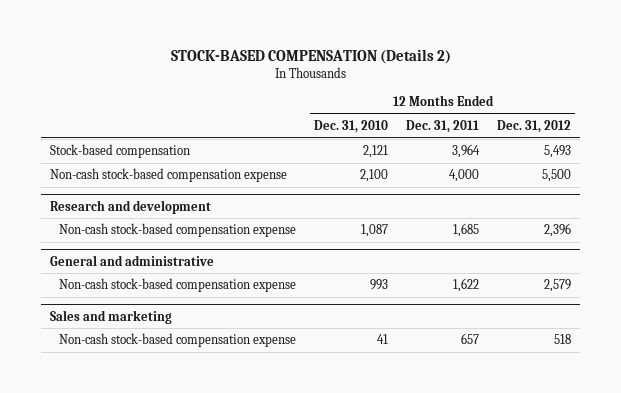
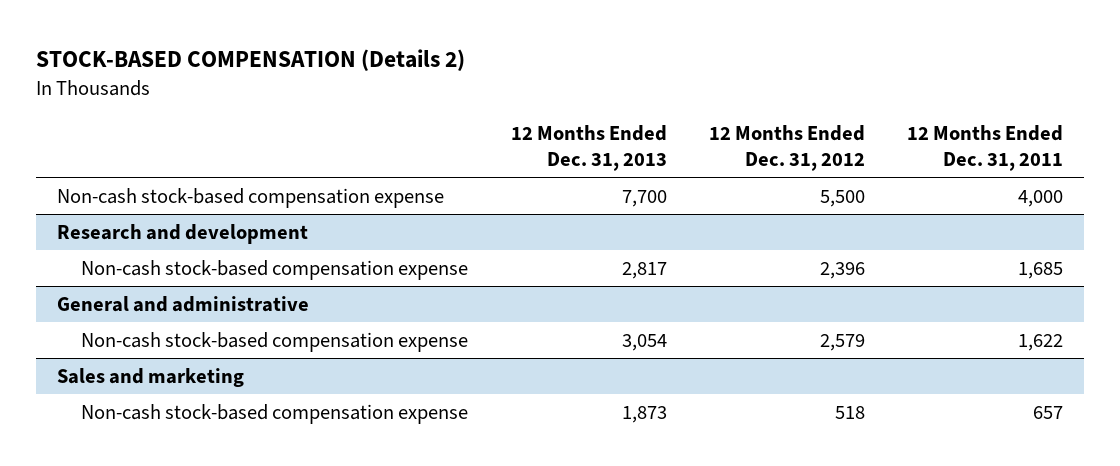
- | 12 Months Ended Dec. 31, 2010 | 12 Months Ended Dec. 31, 2011 | 12 Months Ended Dec. 31, 2012
+ | 12 Months Ended Dec. 31, 2013 | 12 Months Ended Dec. 31, 2012 | 12 Months Ended Dec. 31, 2011
- Stock-based compensation | 2,121 | 3,964 | 5,493

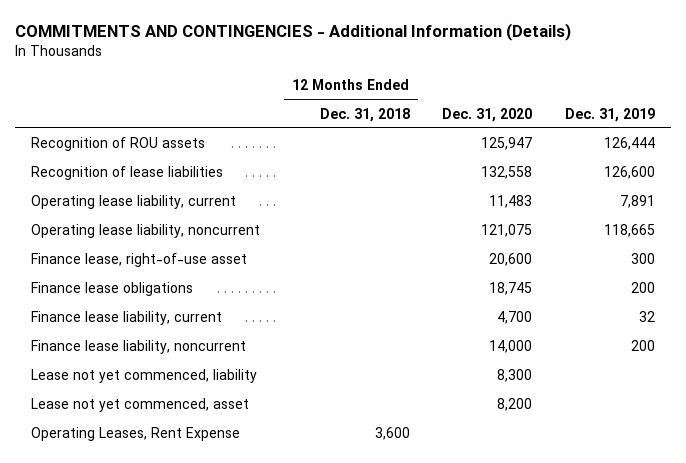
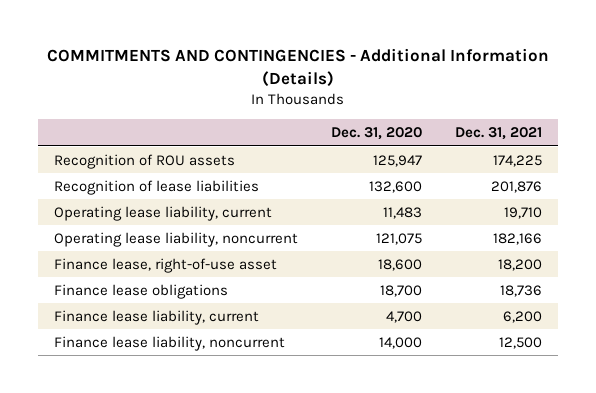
- | 12 Months Ended Dec. 31, 2018 | Dec. 31, 2020 | Dec. 31, 2019
+ | Dec. 31, 2020 | Dec. 31, 2021
- Recognition of lease liabilities | | 132,558 | 126,600
+ Recognition of lease liabilities | 132,600 | 201,876
- Finance lease, right-of-use asset | | 20,600 | 300
- Finance lease obligations | | 18,745 | 200
+ Finance lease, right-of-use asset | 18,600 | 18,200
+ Finance lease obligations | 18,700 | 18,736
- Lease not yet commenced, liability | | 8,300 |
- Lease not yet commenced, asset | | 8,200 |
- Operating Leases, Rent Expense | 3,600 | |

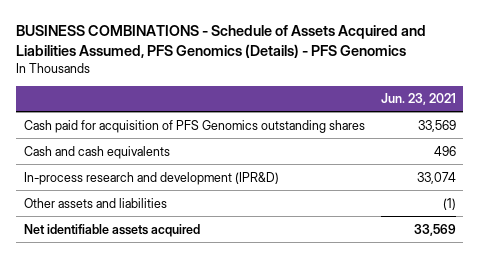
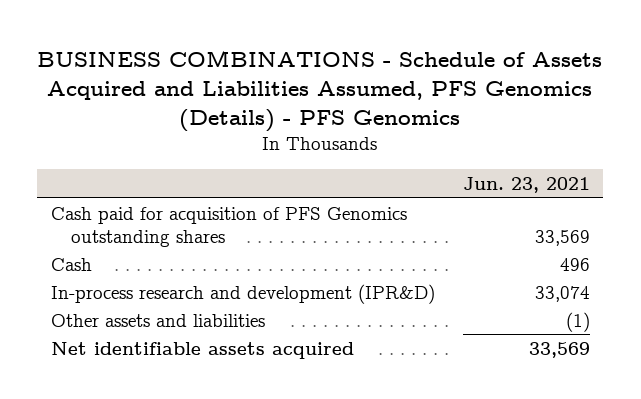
- Cash and cash equivalents | 496
+ Cash | 496

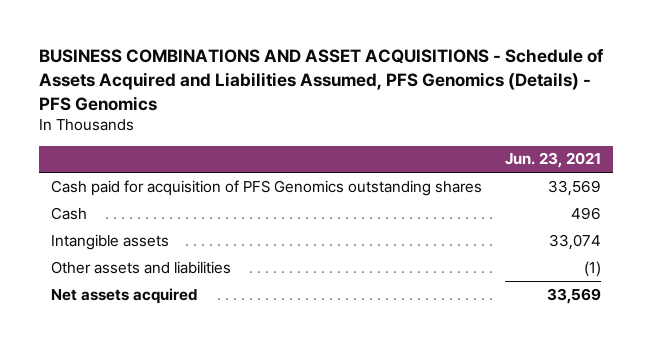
- BUSINESS COMBINATIONS - Schedule of Assets Acquired and Liabilities Assumed, PFS Genomics (Details) - PFS Genomics
+ BUSINESS COMBINATIONS AND ASSET ACQUISITIONS - Schedule of Assets Acquired and Liabilities Assumed, PFS Genomics (Details) - PFS Genomics
- In-process research and development (IPR&D) | 33,074
+ Intangible assets | 33,074
- Net identifiable assets acquired | 33,569
+ Net assets acquired | 33,569

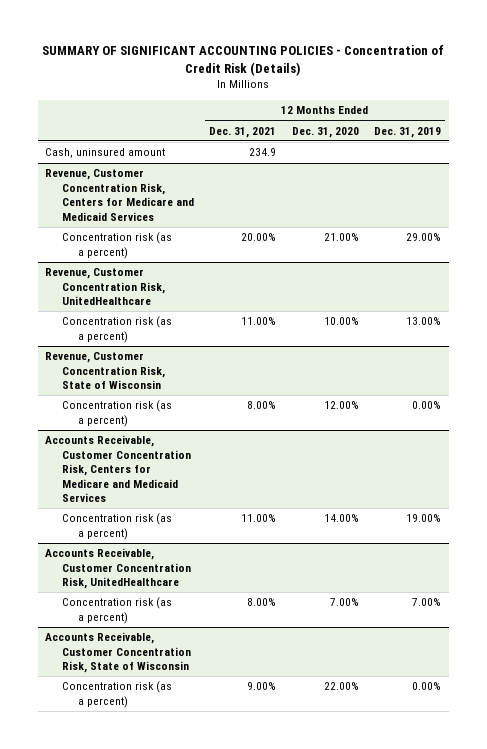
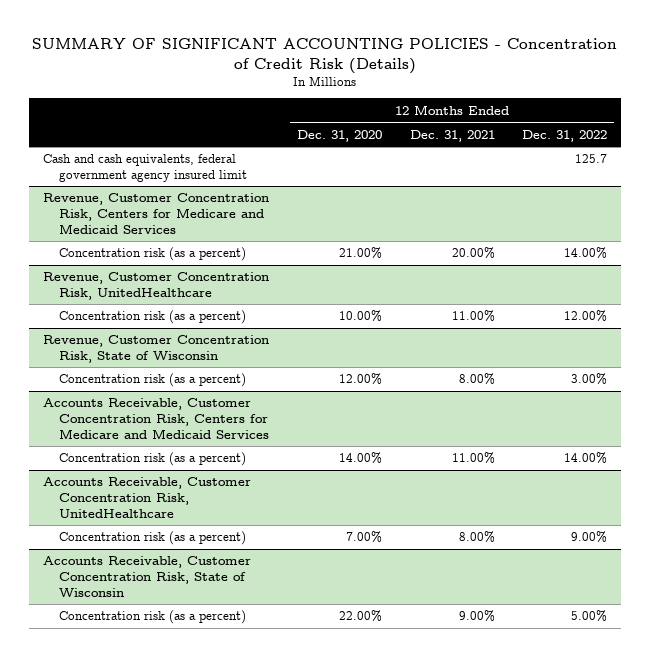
- | 12 Months Ended Dec. 31, 2021 | 12 Months Ended Dec. 31, 2020 | 12 Months Ended Dec. 31, 2019
+ | 12 Months Ended Dec. 31, 2020 | 12 Months Ended Dec. 31, 2021 | 12 Months Ended Dec. 31, 2022
- Cash, uninsured amount | 234.9 | |
+ Cash and cash equivalents, federal government agency insured limit | | | 125.7

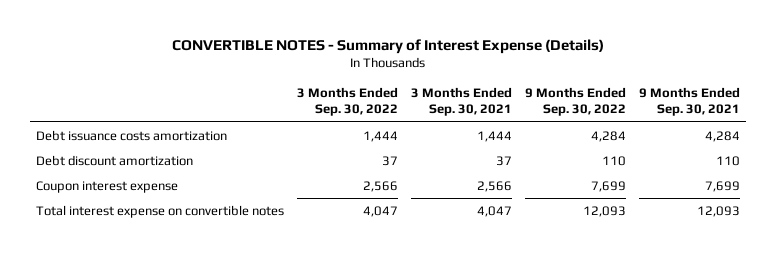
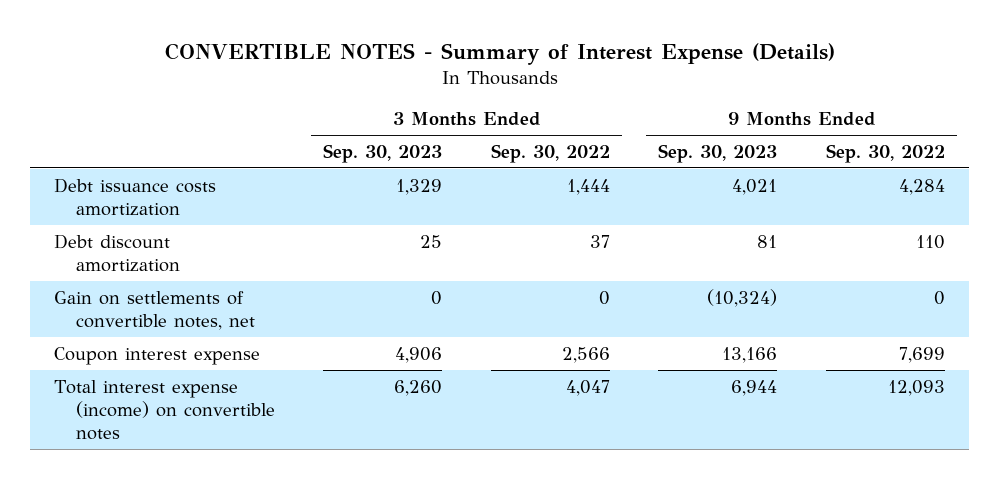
- | 3 Months Ended Sep. 30, 2022 | 3 Months Ended Sep. 30, 2021 | 9 Months Ended Sep. 30, 2022 | 9 Months Ended Sep. 30, 2021
+ | 3 Months Ended Sep. 30, 2023 | 3 Months Ended Sep. 30, 2022 | 9 Months Ended Sep. 30, 2023 | 9 Months Ended Sep. 30, 2022
+ Gain on settlements of convertible notes, net | 0 | 0 | (10,324) | 0
- Total interest expense on convertible notes | 4,047 | 4,047 | 12,093 | 12,093
+ Total interest expense (income) on convertible notes | 6,260 | 4,047 | 6,944 | 12,093

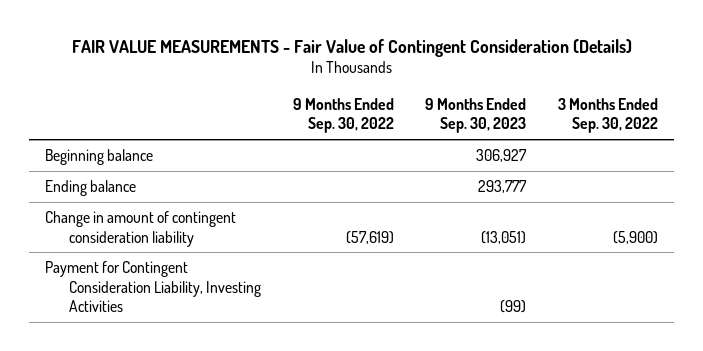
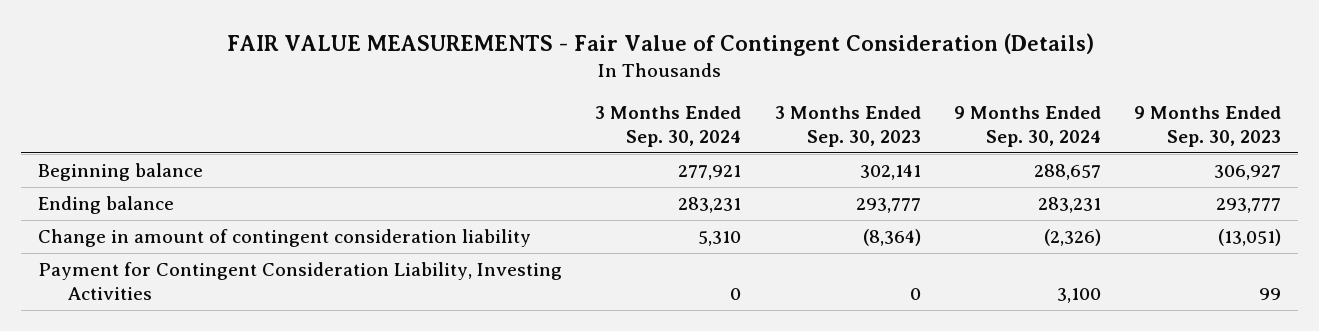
- | 9 Months Ended Sep. 30, 2022 | 9 Months Ended Sep. 30, 2023 | 3 Months Ended Sep. 30, 2022
+ | 3 Months Ended Sep. 30, 2024 | 3 Months Ended Sep. 30, 2023 | 9 Months Ended Sep. 30, 2024 | 9 Months Ended Sep. 30, 2023
- Payment for Contingent Consideration Liability, Investing Activities | | (99) |
+ Payment for Contingent Consideration Liability, Investing Activities | 0 | 0 | 3,100 | 99

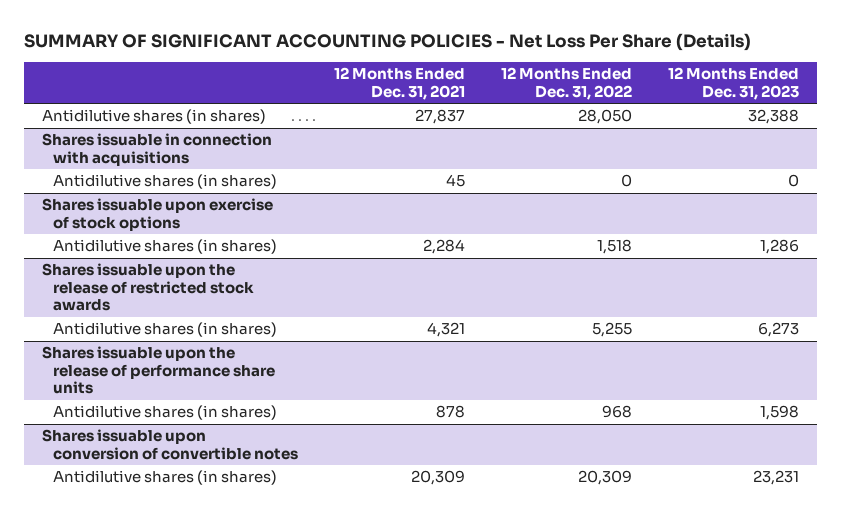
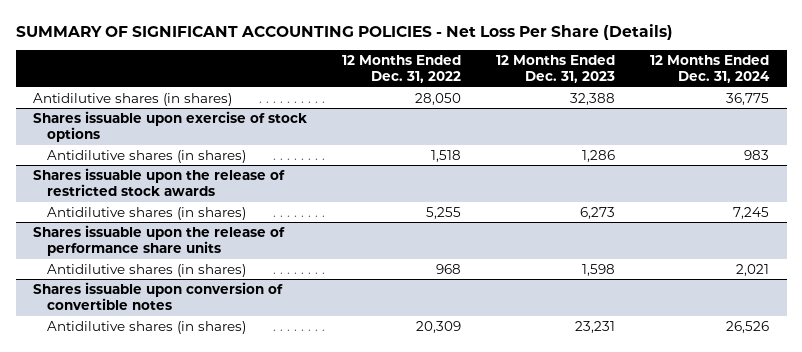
- | 12 Months Ended Dec. 31, 2021 | 12 Months Ended Dec. 31, 2022 | 12 Months Ended Dec. 31, 2023
+ | 12 Months Ended Dec. 31, 2022 | 12 Months Ended Dec. 31, 2023 | 12 Months Ended Dec. 31, 2024
- Shares issuable in connection with acquisitions
- Antidilutive shares (in shares) | 45 | 0 | 0

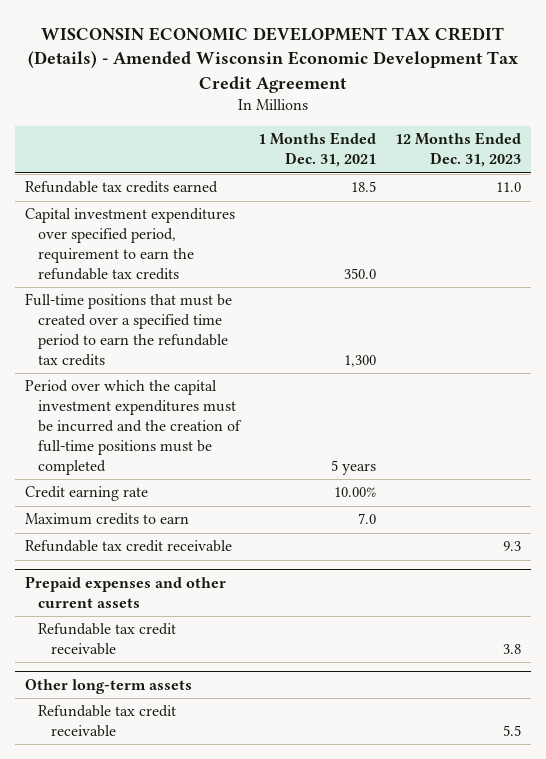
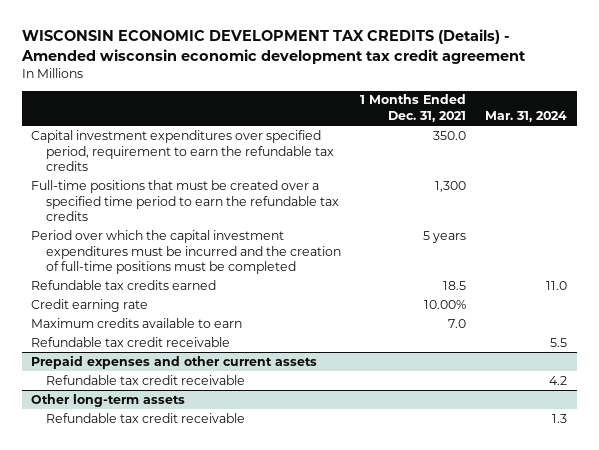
- WISCONSIN ECONOMIC DEVELOPMENT TAX CREDIT (Details) - Amended Wisconsin Economic Development Tax Credit Agreement
+ WISCONSIN ECONOMIC DEVELOPMENT TAX CREDITS (Details) - Amended wisconsin economic development tax credit agreement
- | 1 Months Ended Dec. 31, 2021 | 12 Months Ended Dec. 31, 2023
+ | 1 Months Ended Dec. 31, 2021 | Mar. 31, 2024
moved down: Refundable tax credits earned | 18.5 | 11.0
- Maximum credits to earn | 7.0 |
+ Maximum credits available to earn | 7.0 |

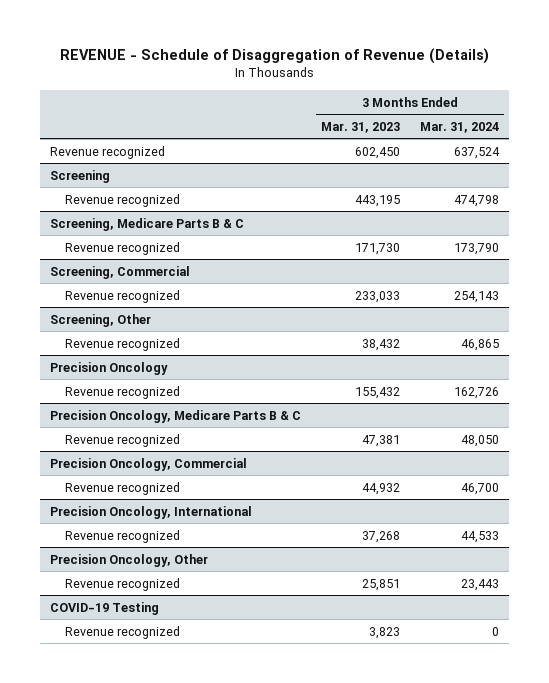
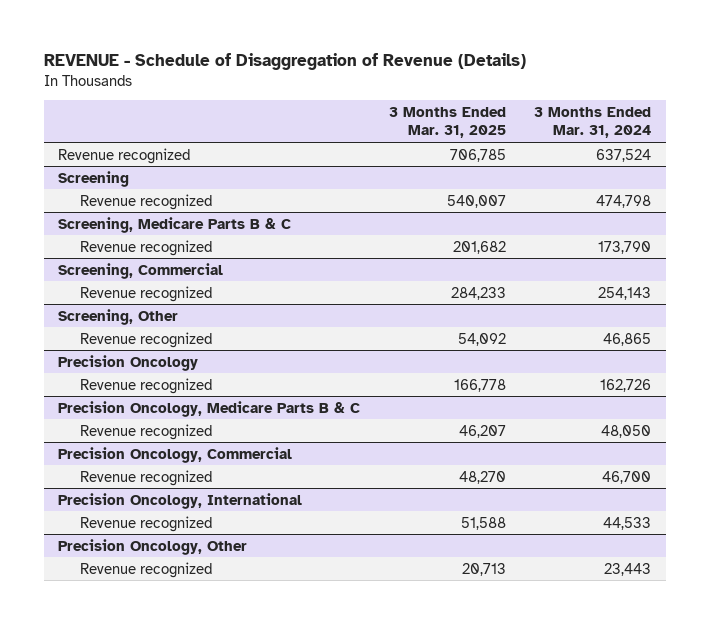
- | 3 Months Ended Mar. 31, 2023 | 3 Months Ended Mar. 31, 2024
+ | 3 Months Ended Mar. 31, 2025 | 3 Months Ended Mar. 31, 2024
- COVID-19 Testing
- Revenue recognized | 3,823 | 0

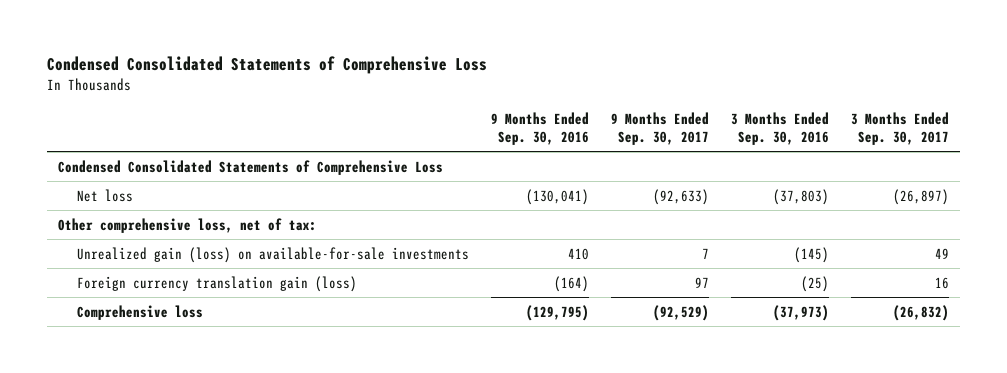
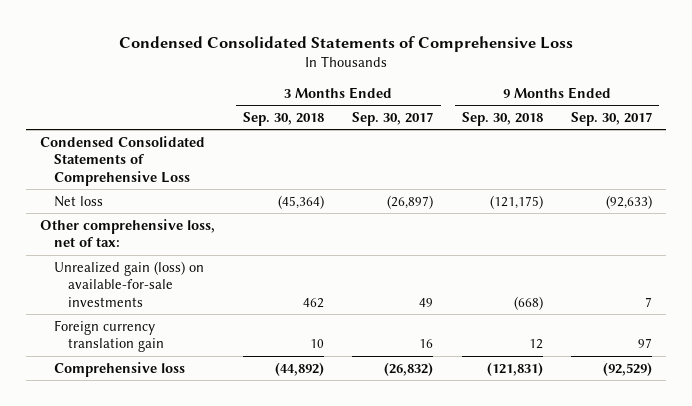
- | 9 Months Ended Sep. 30, 2016 | 9 Months Ended Sep. 30, 2017 | 3 Months Ended Sep. 30, 2016 | 3 Months Ended Sep. 30, 2017
+ | 3 Months Ended Sep. 30, 2018 | 3 Months Ended Sep. 30, 2017 | 9 Months Ended Sep. 30, 2018 | 9 Months Ended Sep. 30, 2017
- Foreign currency translation gain (loss) | (164) | 97 | (25) | 16
+ Foreign currency translation gain | 10 | 16 | 12 | 97

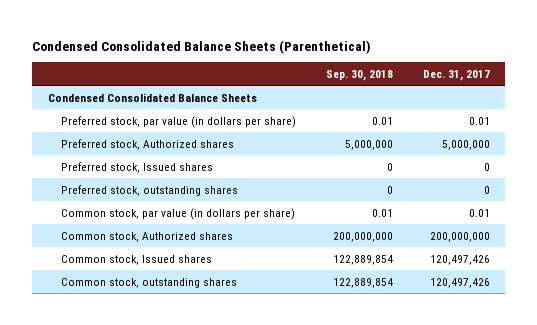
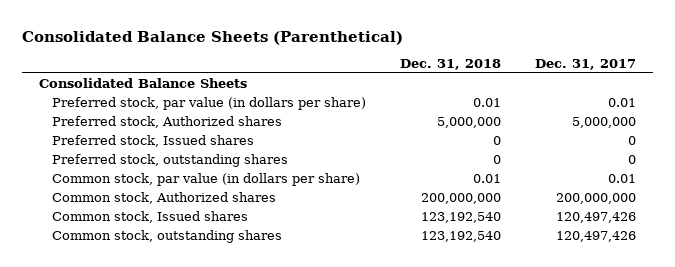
- Condensed Consolidated Balance Sheets (Parenthetical)
+ Consolidated Balance Sheets (Parenthetical)
- | Sep. 30, 2018 | Dec. 31, 2017
+ | Dec. 31, 2018 | Dec. 31, 2017
- Condensed Consolidated Balance Sheets
+ Consolidated Balance Sheets

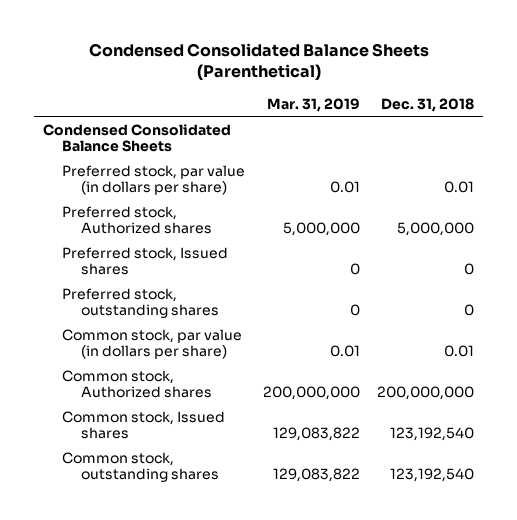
- Consolidated Balance Sheets (Parenthetical)
+ Condensed Consolidated Balance Sheets (Parenthetical)
- | Dec. 31, 2018 | Dec. 31, 2017
+ | Mar. 31, 2019 | Dec. 31, 2018
- Consolidated Balance Sheets
+ Condensed Consolidated Balance Sheets

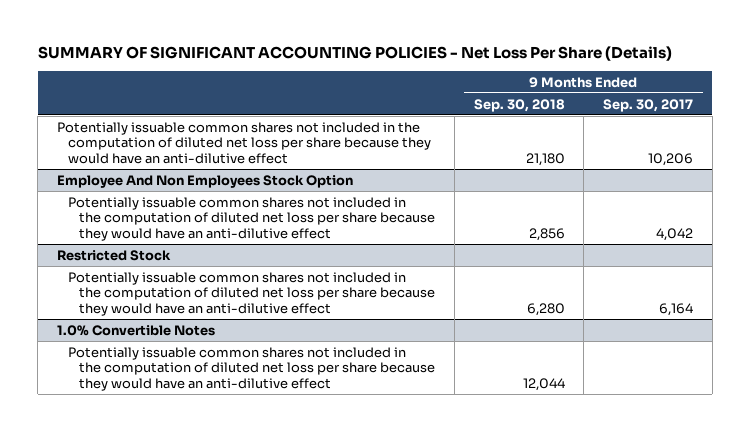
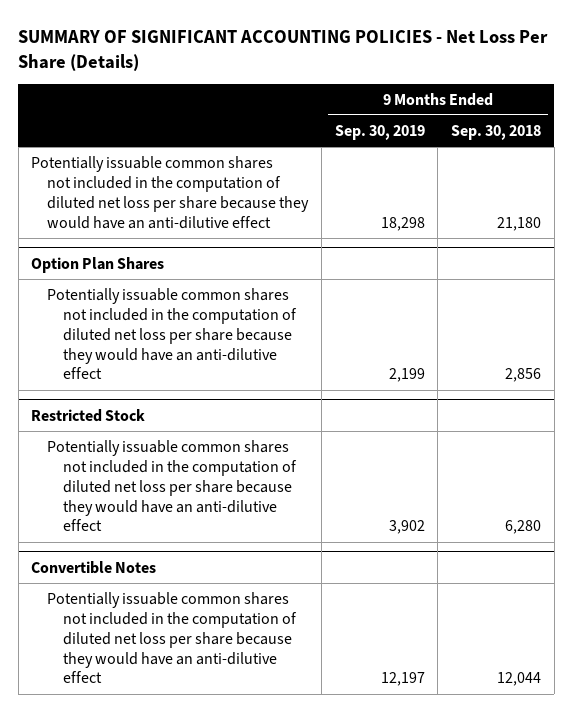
- | 9 Months Ended Sep. 30, 2018 | 9 Months Ended Sep. 30, 2017
+ | 9 Months Ended Sep. 30, 2019 | 9 Months Ended Sep. 30, 2018
- Employee And Non Employees Stock Option
+ Option Plan Shares
- 1.0% Convertible Notes
+ Convertible Notes

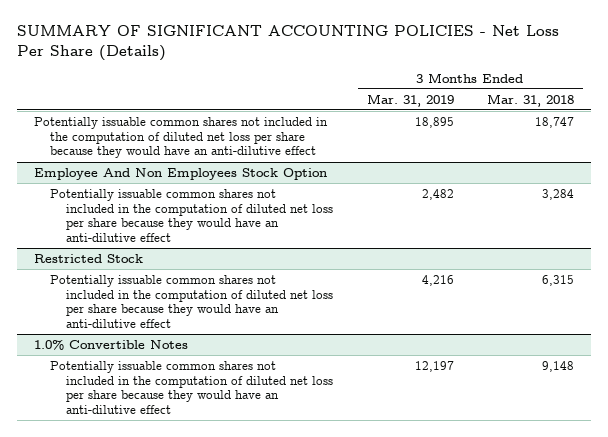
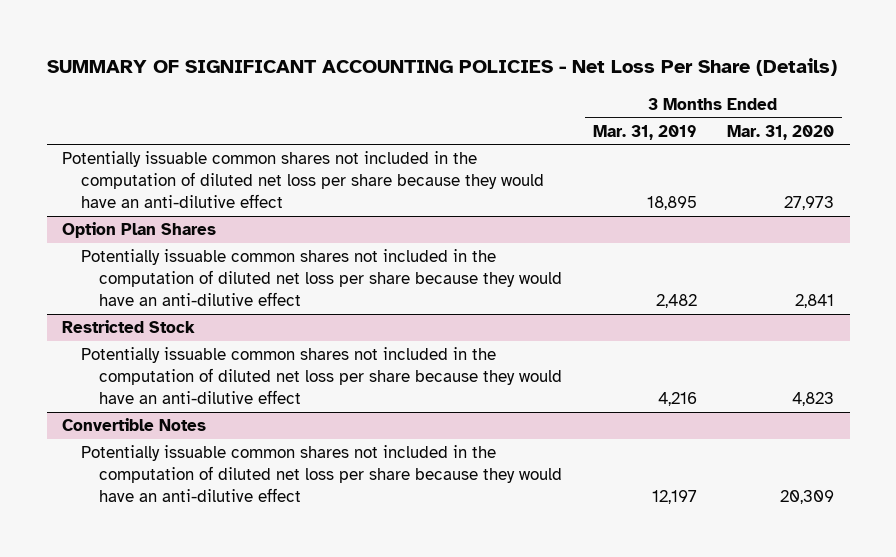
- | 3 Months Ended Mar. 31, 2019 | 3 Months Ended Mar. 31, 2018
+ | 3 Months Ended Mar. 31, 2019 | 3 Months Ended Mar. 31, 2020
- Employee And Non Employees Stock Option
+ Option Plan Shares
- 1.0% Convertible Notes
+ Convertible Notes

